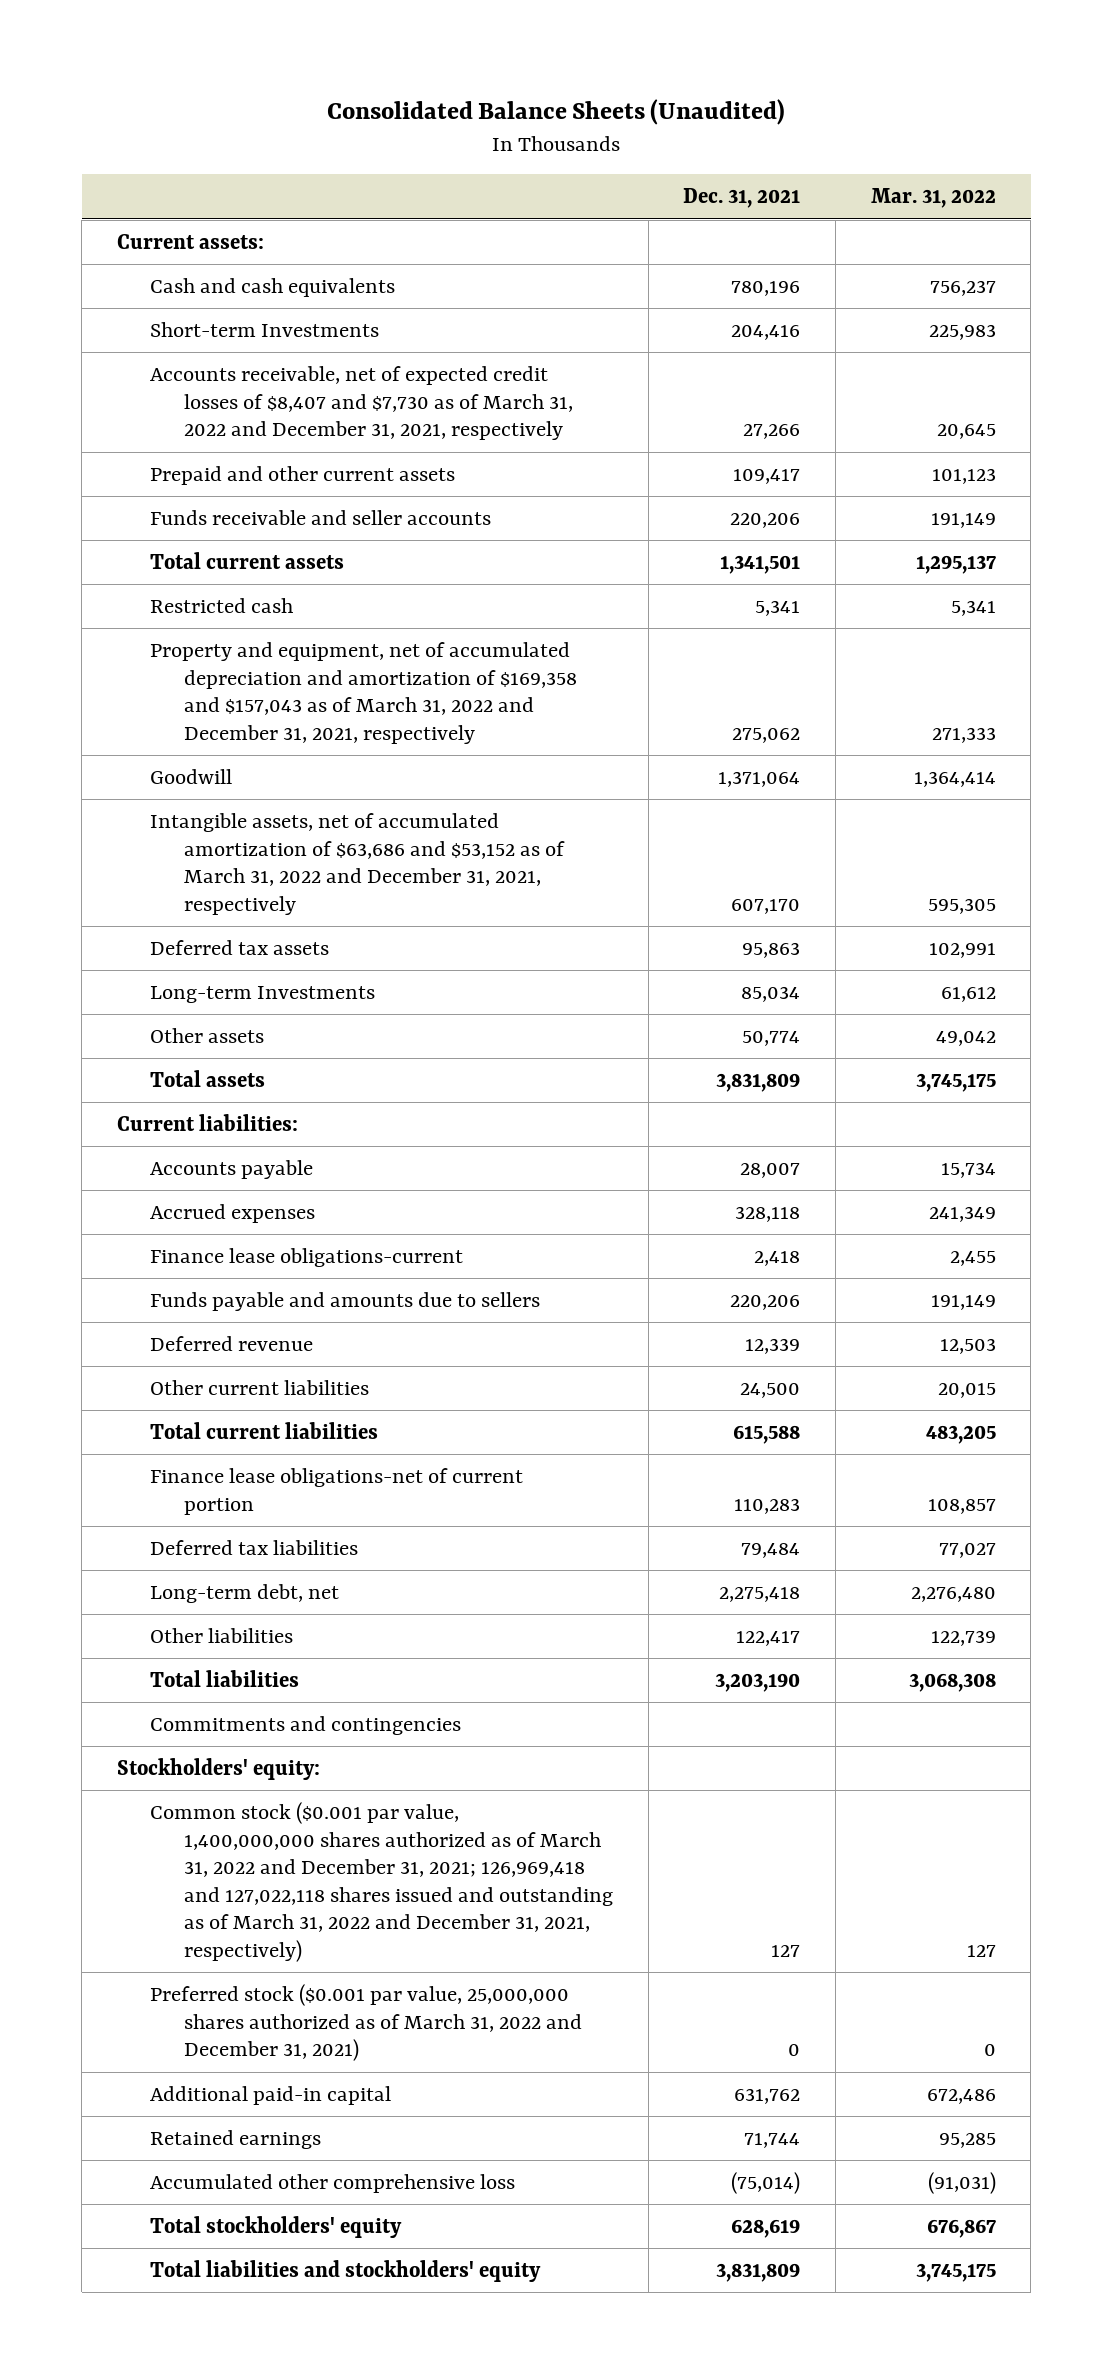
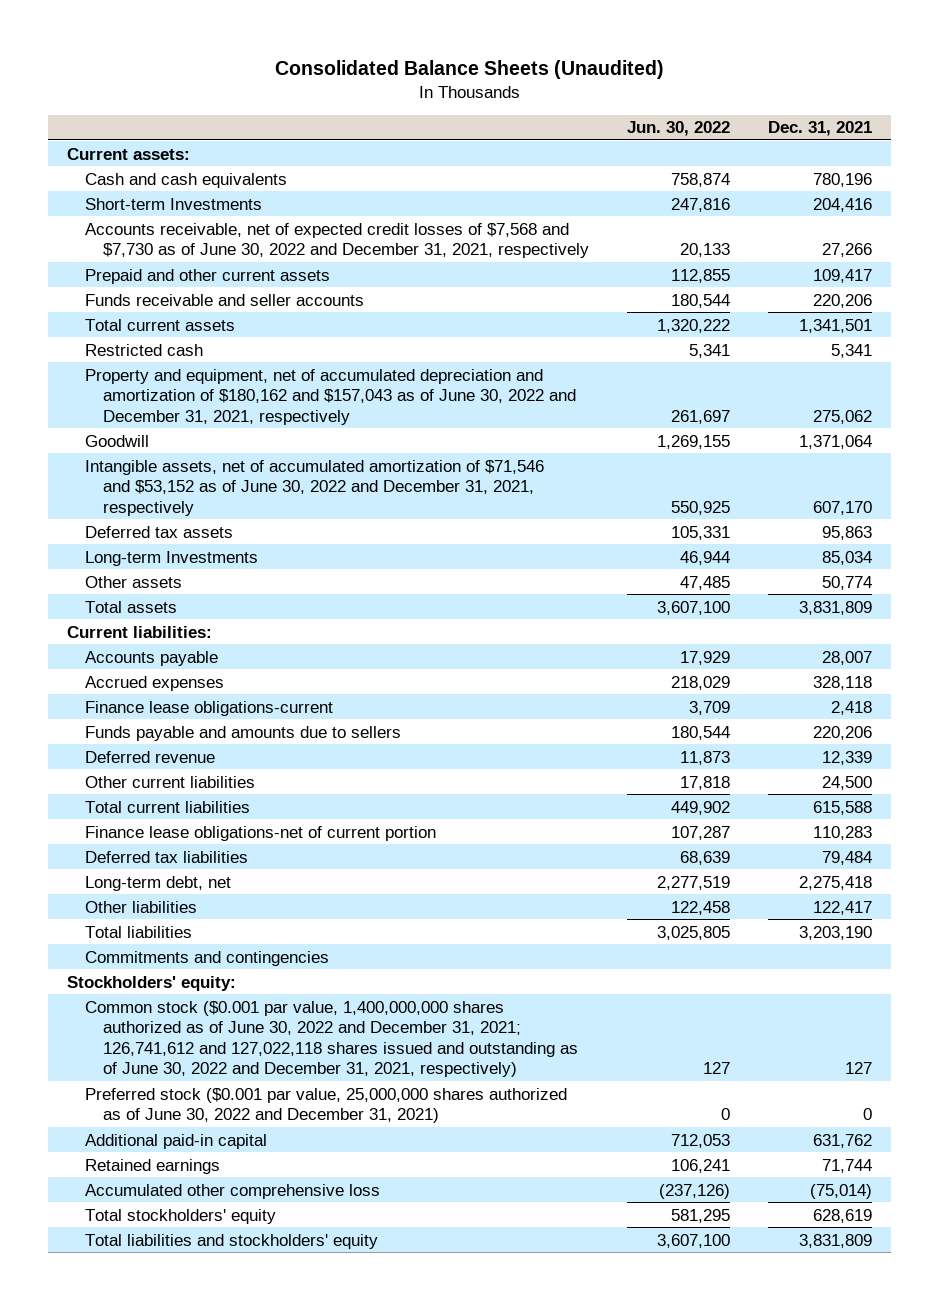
- | Dec. 31, 2021 | Mar. 31, 2022
+ | Jun. 30, 2022 | Dec. 31, 2021
- Accounts receivable, net of expected credit losses of $8,407 and $7,730 as of March 31, 2022 and December 31, 2021, respectively | 27,266 | 20,645
+ Accounts receivable, net of expected credit losses of $7,568 and $7,730 as of June 30, 2022 and December 31, 2021, respectively | 20,133 | 27,266
- Property and equipment, net of accumulated depreciation and amortization of $169,358 and $157,043 as of March 31, 2022 and December 31, 2021, respectively | 275,062 | 271,333
+ Property and equipment, net of accumulated depreciation and amortization of $180,162 and $157,043 as of June 30, 2022 and December 31, 2021, respectively | 261,697 | 275,062
- Intangible assets, net of accumulated amortization of $63,686 and $53,152 as of March 31, 2022 and December 31, 2021, respectively | 607,170 | 595,305
+ Intangible assets, net of accumulated amortization of $71,546 and $53,152 as of June 30, 2022 and December 31, 2021, respectively | 550,925 | 607,170
- Common stock ($0.001 par value, 1,400,000,000 shares authorized as of March 31, 2022 and December 31, 2021; 126,969,418 and 127,022,118 shares issued and outstanding as of March 31, 2022 and December 31, 2021, respectively) | 127 | 127
- Preferred stock ($0.001 par value, 25,000,000 shares authorized as of March 31, 2022 and December 31, 2021) | 0 | 0
+ Common stock ($0.001 par value, 1,400,000,000 shares authorized as of June 30, 2022 and December 31, 2021; 126,741,612 and 127,022,118 shares issued and outstanding as of June 30, 2022 and December 31, 2021, respectively) | 127 | 127
+ Preferred stock ($0.001 par value, 25,000,000 shares authorized as of June 30, 2022 and December 31, 2021) | 0 | 0

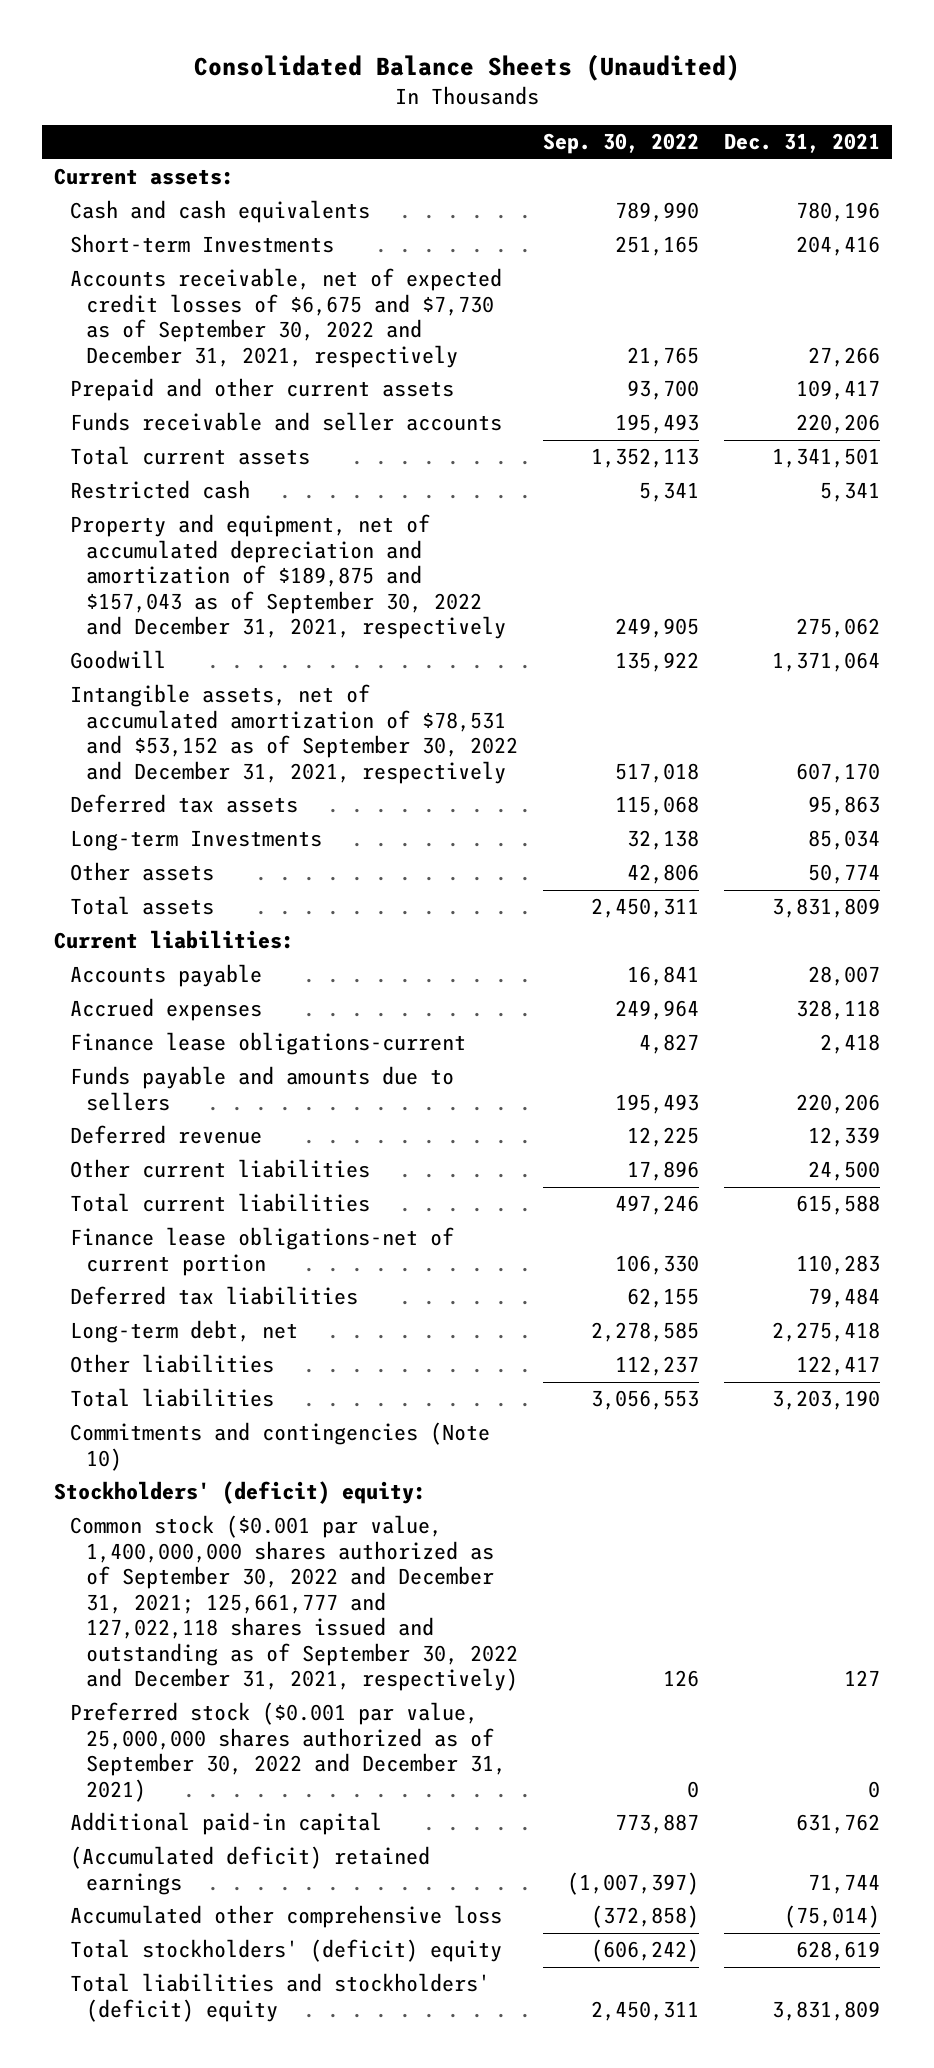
- | Jun. 30, 2022 | Dec. 31, 2021
+ | Sep. 30, 2022 | Dec. 31, 2021
- Accounts receivable, net of expected credit losses of $7,568 and $7,730 as of June 30, 2022 and December 31, 2021, respectively | 20,133 | 27,266
+ Accounts receivable, net of expected credit losses of $6,675 and $7,730 as of September 30, 2022 and December 31, 2021, respectively | 21,765 | 27,266
- Property and equipment, net of accumulated depreciation and amortization of $180,162 and $157,043 as of June 30, 2022 and December 31, 2021, respectively | 261,697 | 275,062
+ Property and equipment, net of accumulated depreciation and amortization of $189,875 and $157,043 as of September 30, 2022 and December 31, 2021, respectively | 249,905 | 275,062
- Intangible assets, net of accumulated amortization of $71,546 and $53,152 as of June 30, 2022 and December 31, 2021, respectively | 550,925 | 607,170
+ Intangible assets, net of accumulated amortization of $78,531 and $53,152 as of September 30, 2022 and December 31, 2021, respectively | 517,018 | 607,170
- Commitments and contingencies
- Stockholders' equity:
- Common stock ($0.001 par value, 1,400,000,000 shares authorized as of June 30, 2022 and December 31, 2021; 126,741,612 and 127,022,118 shares issued and outstanding as of June 30, 2022 and December 31, 2021, respectively) | 127 | 127
- Preferred stock ($0.001 par value, 25,000,000 shares authorized as of June 30, 2022 and December 31, 2021) | 0 | 0
+ Commitments and contingencies (Note 10)
+ Stockholders' (deficit) equity:
+ Common stock ($0.001 par value, 1,400,000,000 shares authorized as of September 30, 2022 and December 31, 2021; 125,661,777 and 127,022,118 shares issued and outstanding as of September 30, 2022 and December 31, 2021, respectively) | 126 | 127
+ Preferred stock ($0.001 par value, 25,000,000 shares authorized as of September 30, 2022 and December 31, 2021) | 0 | 0
- Retained earnings | 106,241 | 71,744
+ (Accumulated deficit) retained earnings | (1,007,397) | 71,744
- Total stockholders' equity | 581,295 | 628,619
- Total liabilities and stockholders' equity | 3,607,100 | 3,831,809
+ Total stockholders' (deficit) equity | (606,242) | 628,619
+ Total liabilities and stockholders' (deficit) equity | 2,450,311 | 3,831,809

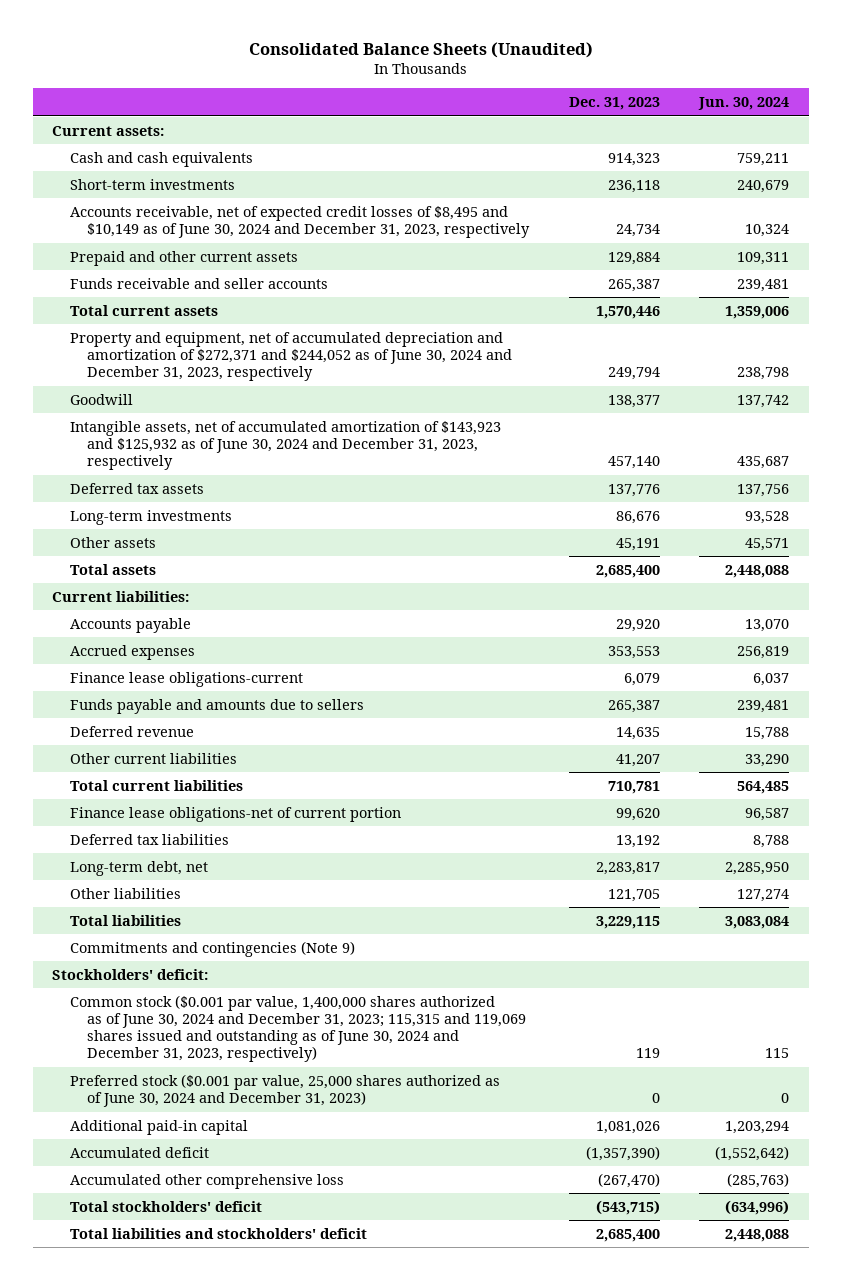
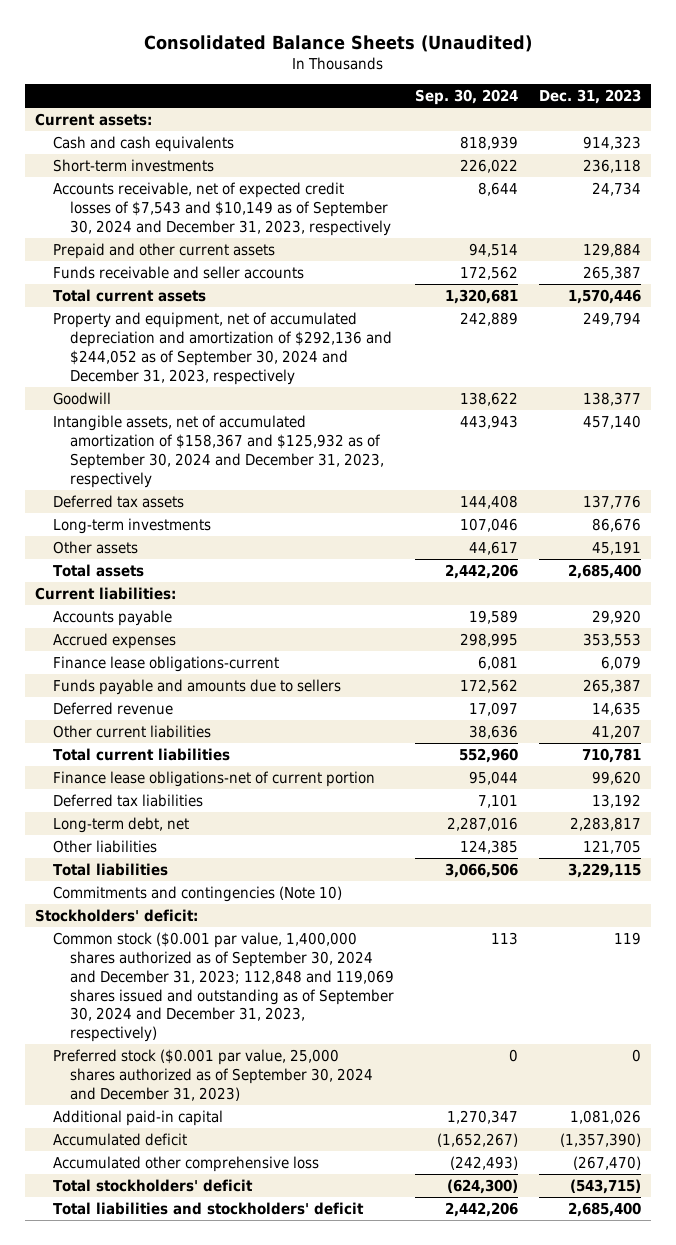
- | Dec. 31, 2023 | Jun. 30, 2024
+ | Sep. 30, 2024 | Dec. 31, 2023
- Accounts receivable, net of expected credit losses of $8,495 and $10,149 as of June 30, 2024 and December 31, 2023, respectively | 24,734 | 10,324
+ Accounts receivable, net of expected credit losses of $7,543 and $10,149 as of September 30, 2024 and December 31, 2023, respectively | 8,644 | 24,734
- Property and equipment, net of accumulated depreciation and amortization of $272,371 and $244,052 as of June 30, 2024 and December 31, 2023, respectively | 249,794 | 238,798
+ Property and equipment, net of accumulated depreciation and amortization of $292,136 and $244,052 as of September 30, 2024 and December 31, 2023, respectively | 242,889 | 249,794
- Intangible assets, net of accumulated amortization of $143,923 and $125,932 as of June 30, 2024 and December 31, 2023, respectively | 457,140 | 435,687
+ Intangible assets, net of accumulated amortization of $158,367 and $125,932 as of September 30, 2024 and December 31, 2023, respectively | 443,943 | 457,140
- Commitments and contingencies (Note 9)
+ Commitments and contingencies (Note 10)
- Common stock ($0.001 par value, 1,400,000 shares authorized as of June 30, 2024 and December 31, 2023; 115,315 and 119,069 shares issued and outstanding as of June 30, 2024 and December 31, 2023, respectively) | 119 | 115
- Preferred stock ($0.001 par value, 25,000 shares authorized as of June 30, 2024 and December 31, 2023) | 0 | 0
+ Common stock ($0.001 par value, 1,400,000 shares authorized as of September 30, 2024 and December 31, 2023; 112,848 and 119,069 shares issued and outstanding as of September 30, 2024 and December 31, 2023, respectively) | 113 | 119
+ Preferred stock ($0.001 par value, 25,000 shares authorized as of September 30, 2024 and December 31, 2023) | 0 | 0

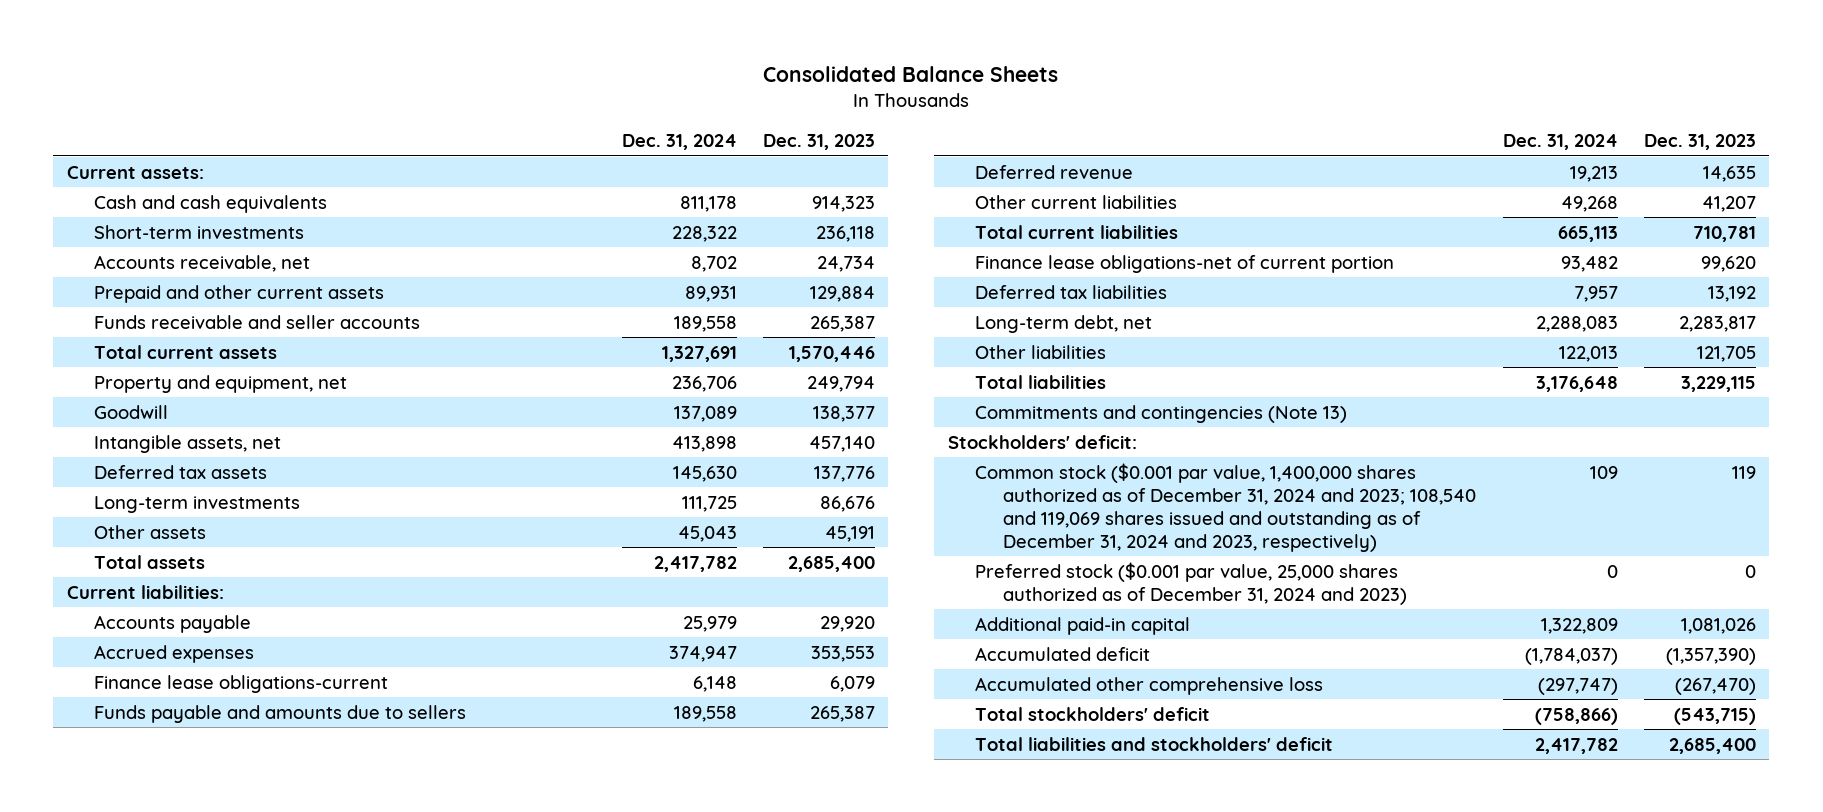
- Consolidated Balance Sheets (Unaudited)
+ Consolidated Balance Sheets
- | Sep. 30, 2024 | Dec. 31, 2023
+ | Dec. 31, 2024 | Dec. 31, 2023
- Accounts receivable, net of expected credit losses of $7,543 and $10,149 as of September 30, 2024 and December 31, 2023, respectively | 8,644 | 24,734
+ Accounts receivable, net | 8,702 | 24,734
- Property and equipment, net of accumulated depreciation and amortization of $292,136 and $244,052 as of September 30, 2024 and December 31, 2023, respectively | 242,889 | 249,794
+ Property and equipment, net | 236,706 | 249,794
- Intangible assets, net of accumulated amortization of $158,367 and $125,932 as of September 30, 2024 and December 31, 2023, respectively | 443,943 | 457,140
+ Intangible assets, net | 413,898 | 457,140
- Commitments and contingencies (Note 10)
+ Commitments and contingencies (Note 13)
- Common stock ($0.001 par value, 1,400,000 shares authorized as of September 30, 2024 and December 31, 2023; 112,848 and 119,069 shares issued and outstanding as of September 30, 2024 and December 31, 2023, respectively) | 113 | 119
- Preferred stock ($0.001 par value, 25,000 shares authorized as of September 30, 2024 and December 31, 2023) | 0 | 0
+ Common stock ($0.001 par value, 1,400,000 shares authorized as of December 31, 2024 and 2023; 108,540 and 119,069 shares issued and outstanding as of December 31, 2024 and 2023, respectively) | 109 | 119
+ Preferred stock ($0.001 par value, 25,000 shares authorized as of December 31, 2024 and 2023) | 0 | 0

